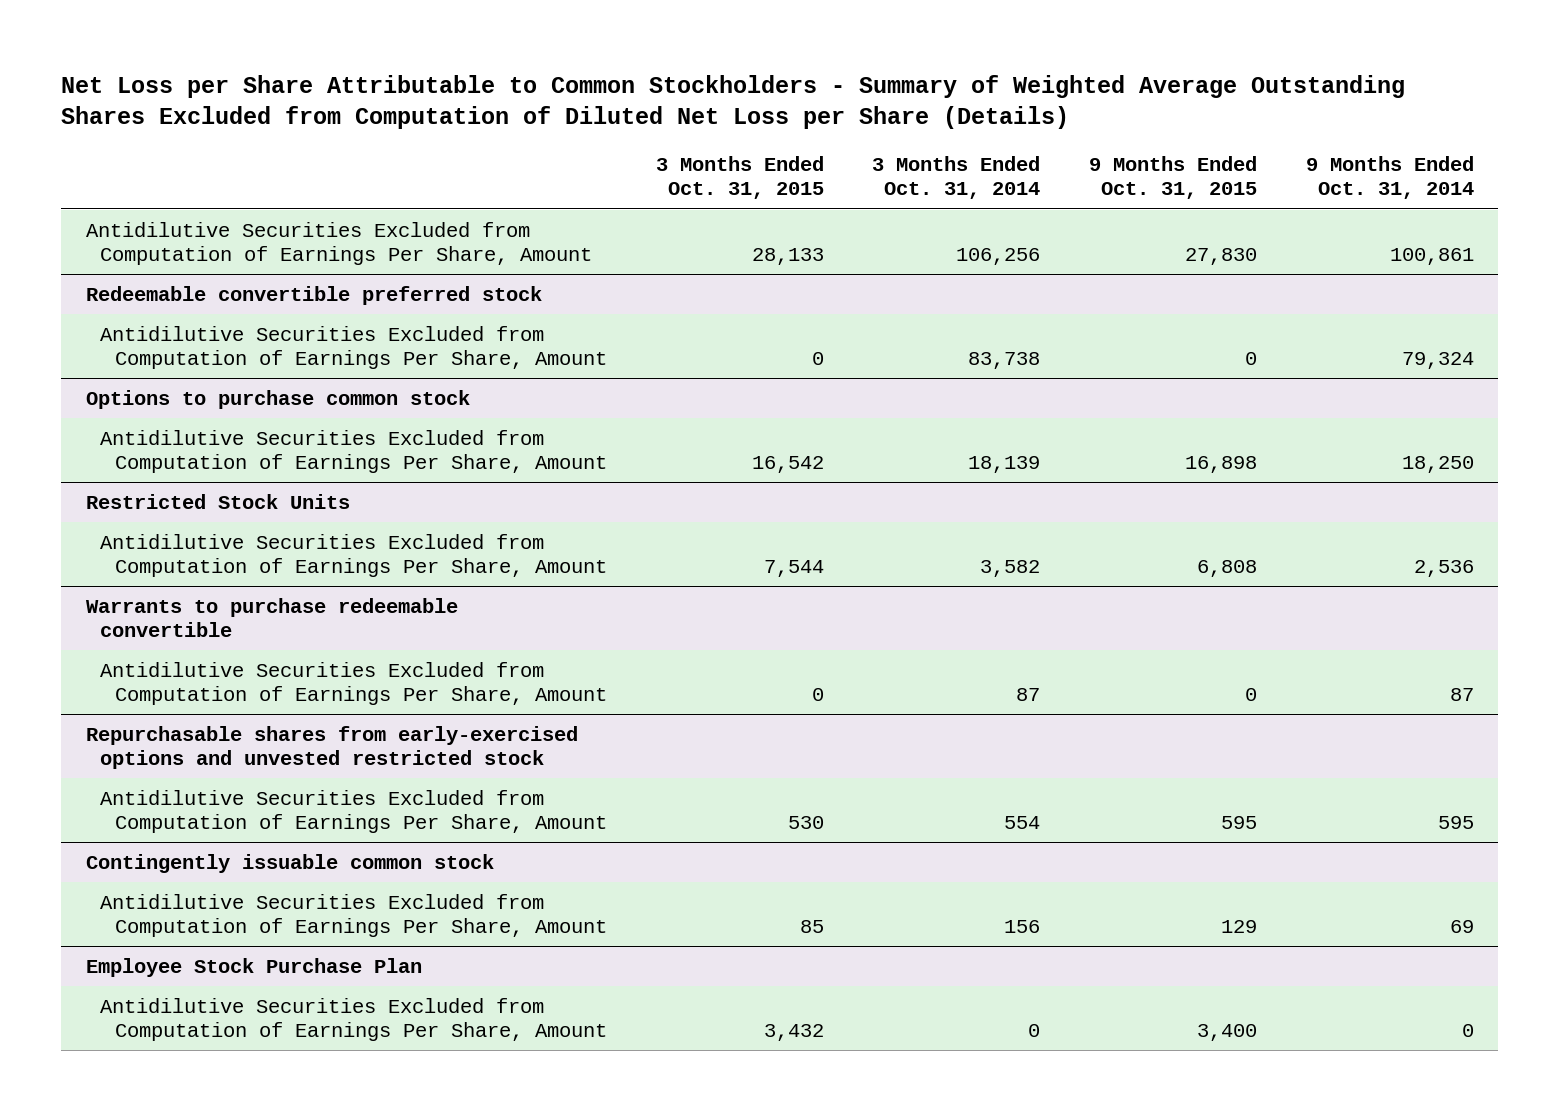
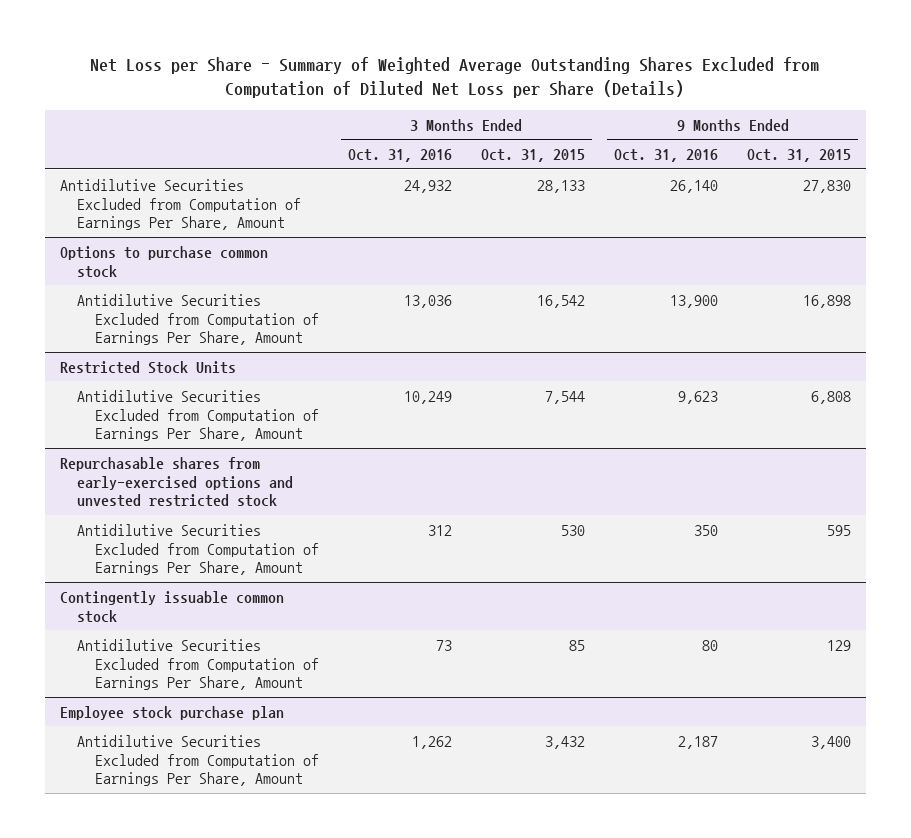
- Net Loss per Share Attributable to Common Stockholders - Summary of Weighted Average Outstanding Shares Excluded from Computation of Diluted Net Loss per Share (Details)
+ Net Loss per Share - Summary of Weighted Average Outstanding Shares Excluded from Computation of Diluted Net Loss per Share (Details)
- | 3 Months Ended Oct. 31, 2015 | 3 Months Ended Oct. 31, 2014 | 9 Months Ended Oct. 31, 2015 | 9 Months Ended Oct. 31, 2014
+ | 3 Months Ended Oct. 31, 2016 | 3 Months Ended Oct. 31, 2015 | 9 Months Ended Oct. 31, 2016 | 9 Months Ended Oct. 31, 2015
- Redeemable convertible preferred stock
- Antidilutive Securities Excluded from Computation of Earnings Per Share, Amount | 0 | 83,738 | 0 | 79,324
- Warrants to purchase redeemable convertible
- Antidilutive Securities Excluded from Computation of Earnings Per Share, Amount | 0 | 87 | 0 | 87
- Employee Stock Purchase Plan
+ Employee stock purchase plan

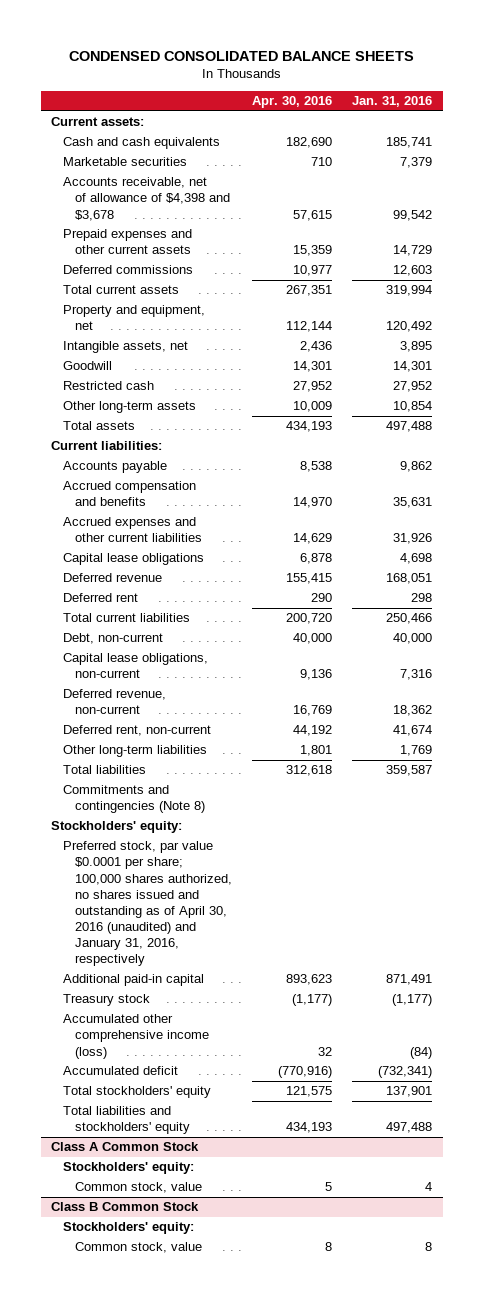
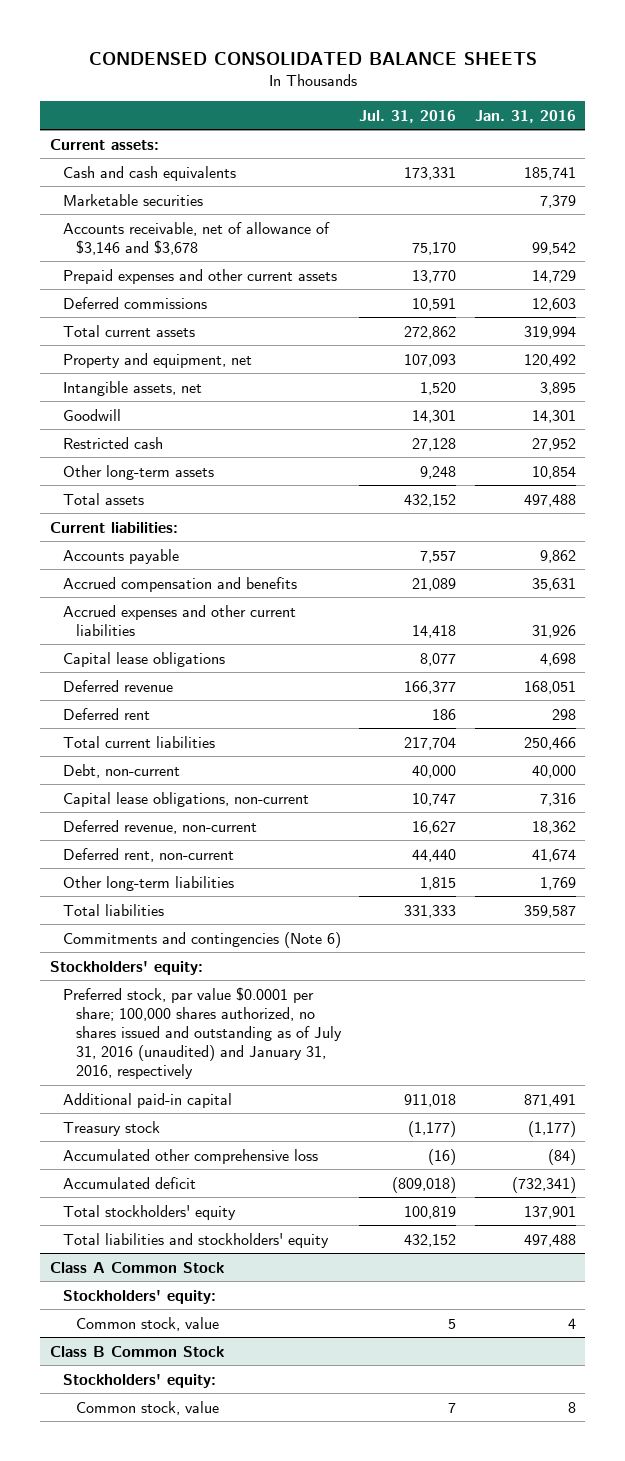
- | Apr. 30, 2016 | Jan. 31, 2016
+ | Jul. 31, 2016 | Jan. 31, 2016
- Accounts receivable, net of allowance of $4,398 and $3,678 | 57,615 | 99,542
+ Accounts receivable, net of allowance of $3,146 and $3,678 | 75,170 | 99,542
- Commitments and contingencies (Note 8)
+ Commitments and contingencies (Note 6)
- Preferred stock, par value $0.0001 per share; 100,000 shares authorized, no shares issued and outstanding as of April 30, 2016 (unaudited) and January 31, 2016, respectively
+ Preferred stock, par value $0.0001 per share; 100,000 shares authorized, no shares issued and outstanding as of July 31, 2016 (unaudited) and January 31, 2016, respectively
- Accumulated other comprehensive income (loss) | 32 | (84)
+ Accumulated other comprehensive loss | (16) | (84)

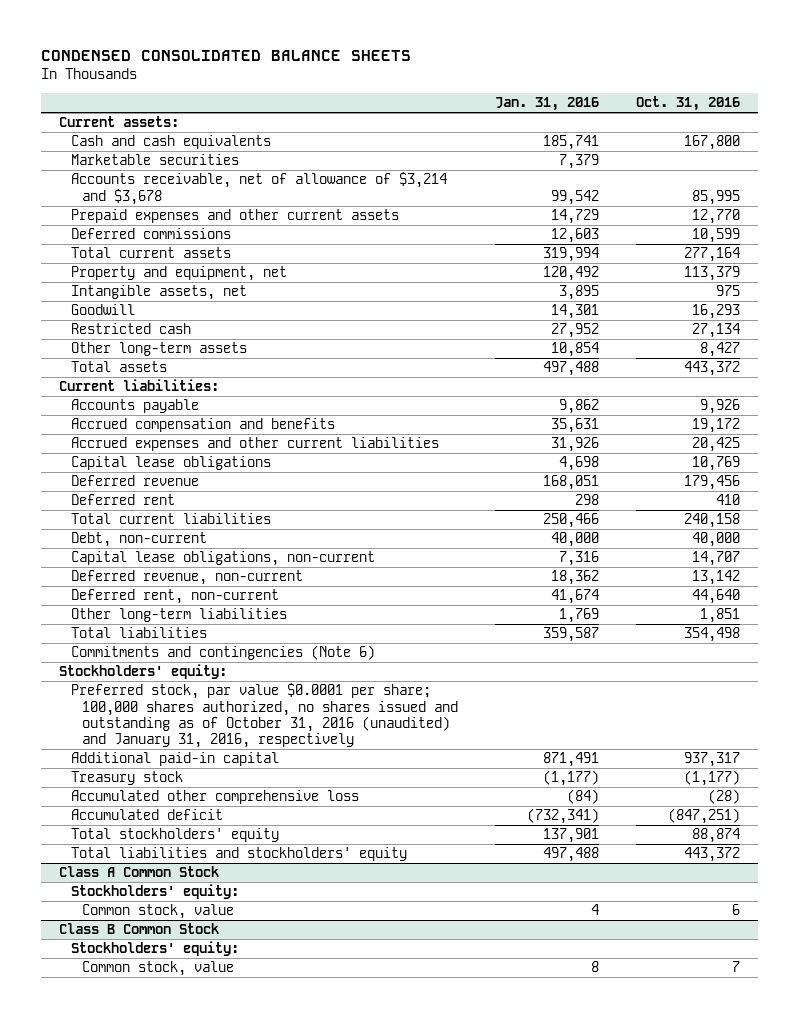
- | Jul. 31, 2016 | Jan. 31, 2016
+ | Jan. 31, 2016 | Oct. 31, 2016
- Accounts receivable, net of allowance of $3,146 and $3,678 | 75,170 | 99,542
+ Accounts receivable, net of allowance of $3,214 and $3,678 | 99,542 | 85,995
- Preferred stock, par value $0.0001 per share; 100,000 shares authorized, no shares issued and outstanding as of July 31, 2016 (unaudited) and January 31, 2016, respectively
+ Preferred stock, par value $0.0001 per share; 100,000 shares authorized, no shares issued and outstanding as of October 31, 2016 (unaudited) and January 31, 2016, respectively

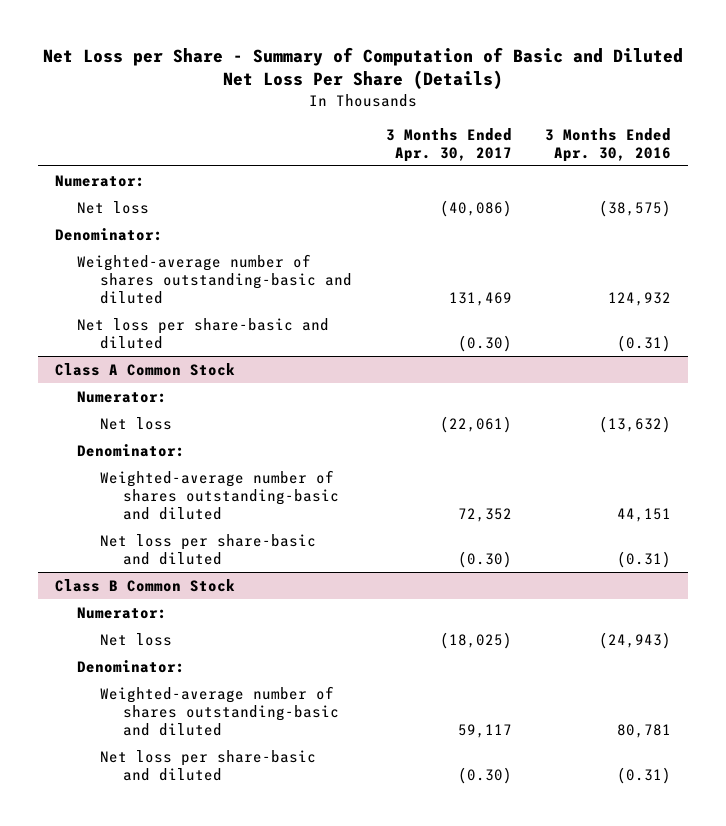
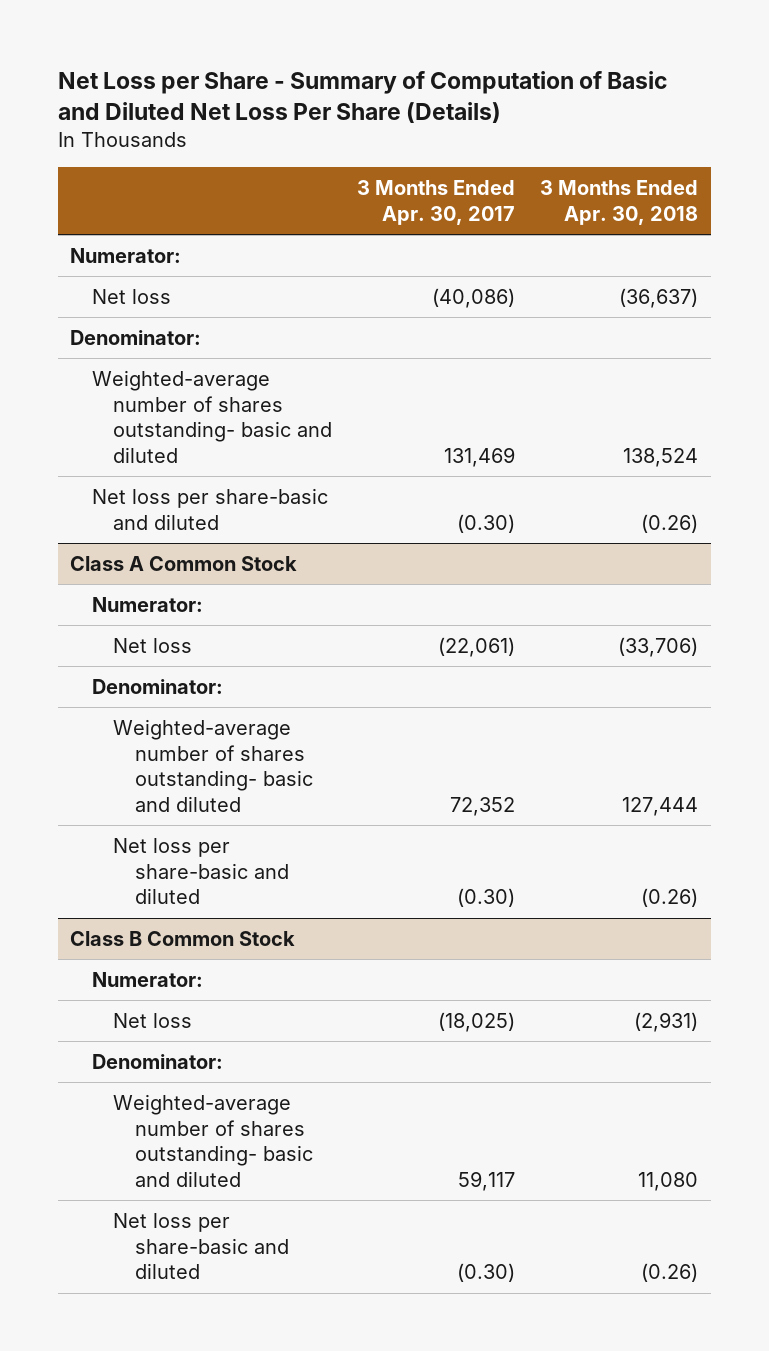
- | 3 Months Ended Apr. 30, 2017 | 3 Months Ended Apr. 30, 2016
+ | 3 Months Ended Apr. 30, 2017 | 3 Months Ended Apr. 30, 2018
- Weighted-average number of shares outstanding-basic and diluted | 131,469 | 124,932
+ Weighted-average number of shares outstanding- basic and diluted | 131,469 | 138,524
@ Class A Common Stock
- Weighted-average number of shares outstanding-basic and diluted | 72,352 | 44,151
+ Weighted-average number of shares outstanding- basic and diluted | 72,352 | 127,444
@ Class B Common Stock
- Weighted-average number of shares outstanding-basic and diluted | 59,117 | 80,781
+ Weighted-average number of shares outstanding- basic and diluted | 59,117 | 11,080

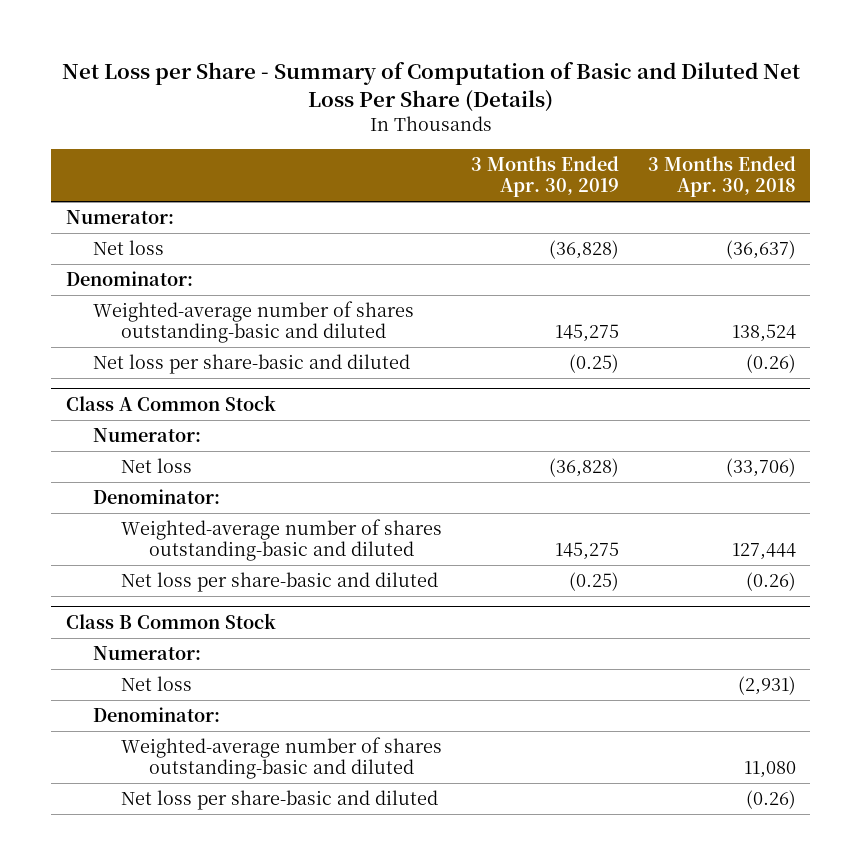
- | 3 Months Ended Apr. 30, 2017 | 3 Months Ended Apr. 30, 2018
+ | 3 Months Ended Apr. 30, 2019 | 3 Months Ended Apr. 30, 2018
- Weighted-average number of shares outstanding- basic and diluted | 131,469 | 138,524
+ Weighted-average number of shares outstanding-basic and diluted | 145,275 | 138,524
@ Class A Common Stock
- Weighted-average number of shares outstanding- basic and diluted | 72,352 | 127,444
+ Weighted-average number of shares outstanding-basic and diluted | 145,275 | 127,444
@ Class B Common Stock
- Weighted-average number of shares outstanding- basic and diluted | 59,117 | 11,080
+ Weighted-average number of shares outstanding-basic and diluted | | 11,080

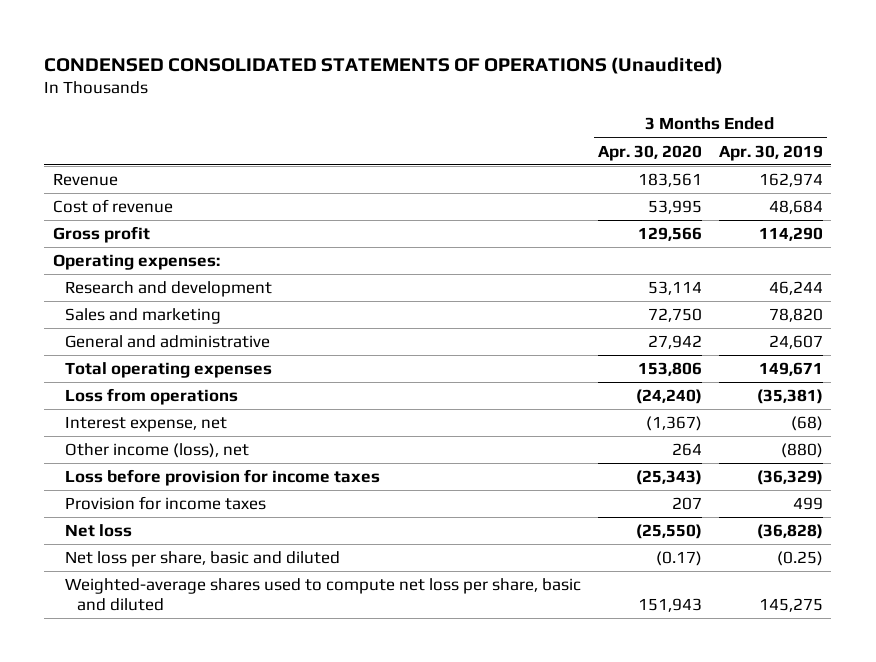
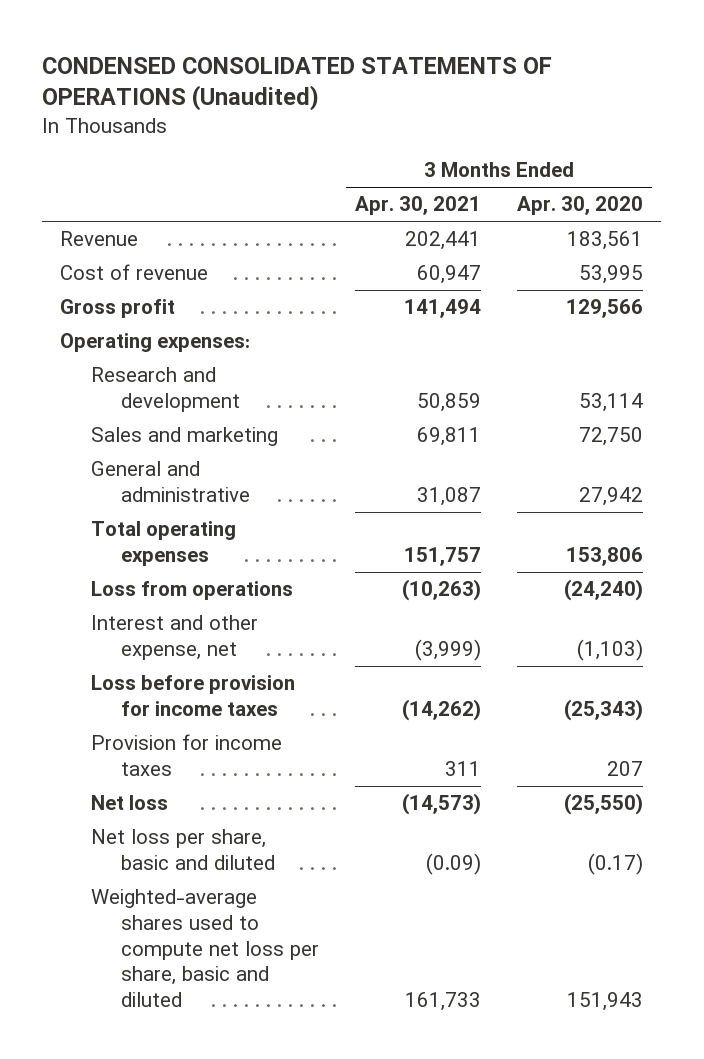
- | 3 Months Ended Apr. 30, 2020 | 3 Months Ended Apr. 30, 2019
+ | 3 Months Ended Apr. 30, 2021 | 3 Months Ended Apr. 30, 2020
- Interest expense, net | (1,367) | (68)
- Other income (loss), net | 264 | (880)
+ Interest and other expense, net | (3,999) | (1,103)

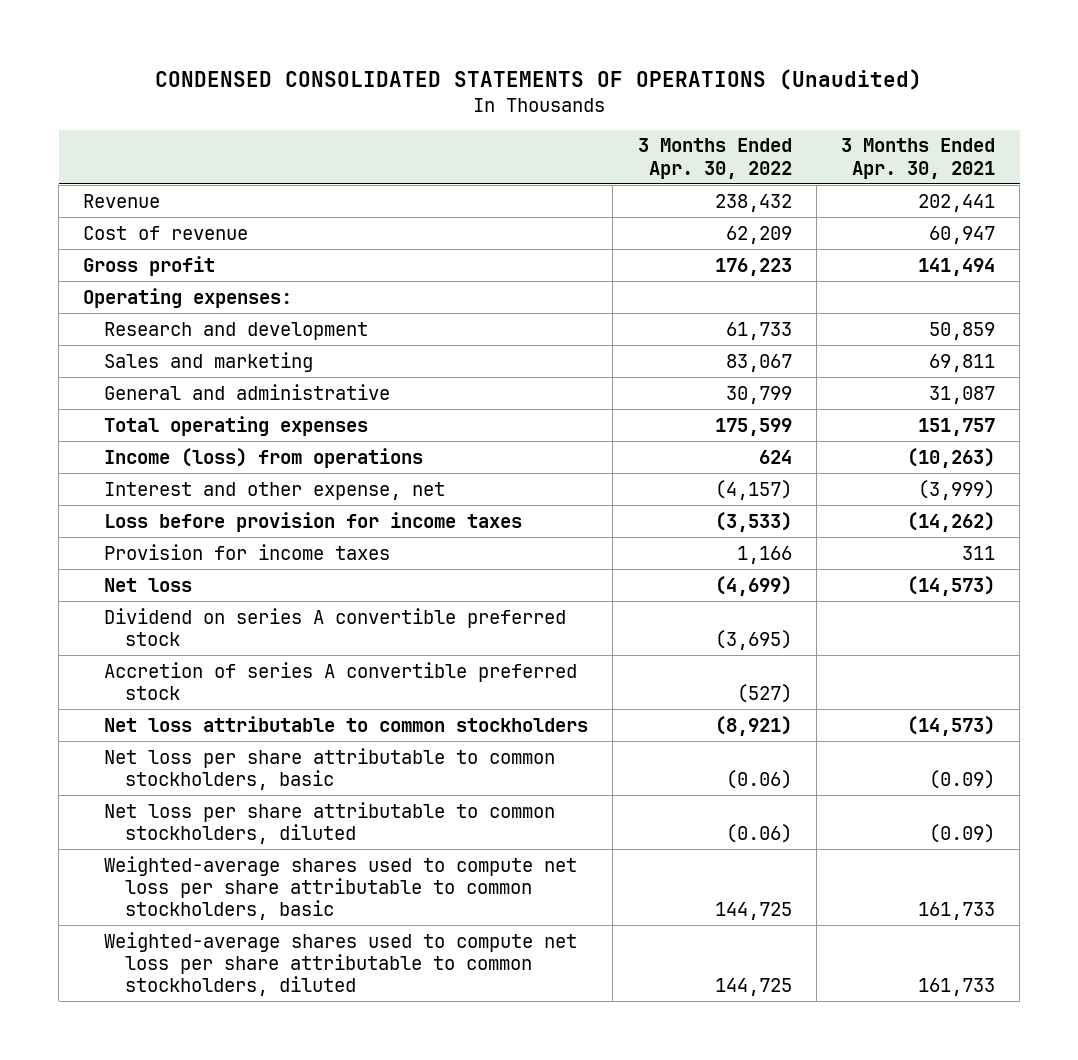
- | 3 Months Ended Apr. 30, 2021 | 3 Months Ended Apr. 30, 2020
+ | 3 Months Ended Apr. 30, 2022 | 3 Months Ended Apr. 30, 2021
- Loss from operations | (10,263) | (24,240)
+ Income (loss) from operations | 624 | (10,263)
- Net loss per share, basic and diluted | (0.09) | (0.17)
- Weighted-average shares used to compute net loss per share, basic and diluted | 161,733 | 151,943
+ Dividend on series A convertible preferred stock | (3,695) |
+ Accretion of series A convertible preferred stock | (527) |
+ Net loss attributable to common stockholders | (8,921) | (14,573)
+ Net loss per share attributable to common stockholders, basic | (0.06) | (0.09)
+ Net loss per share attributable to common stockholders, diluted | (0.06) | (0.09)
+ Weighted-average shares used to compute net loss per share attributable to common stockholders, basic | 144,725 | 161,733
+ Weighted-average shares used to compute net loss per share attributable to common stockholders, diluted | 144,725 | 161,733

